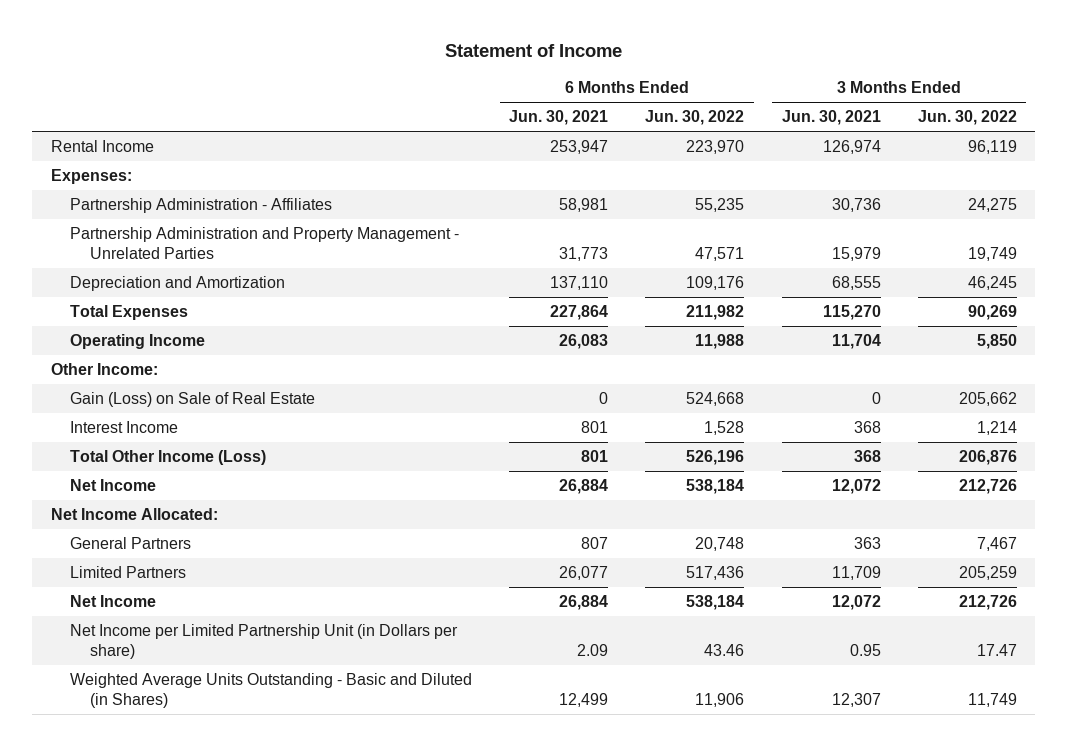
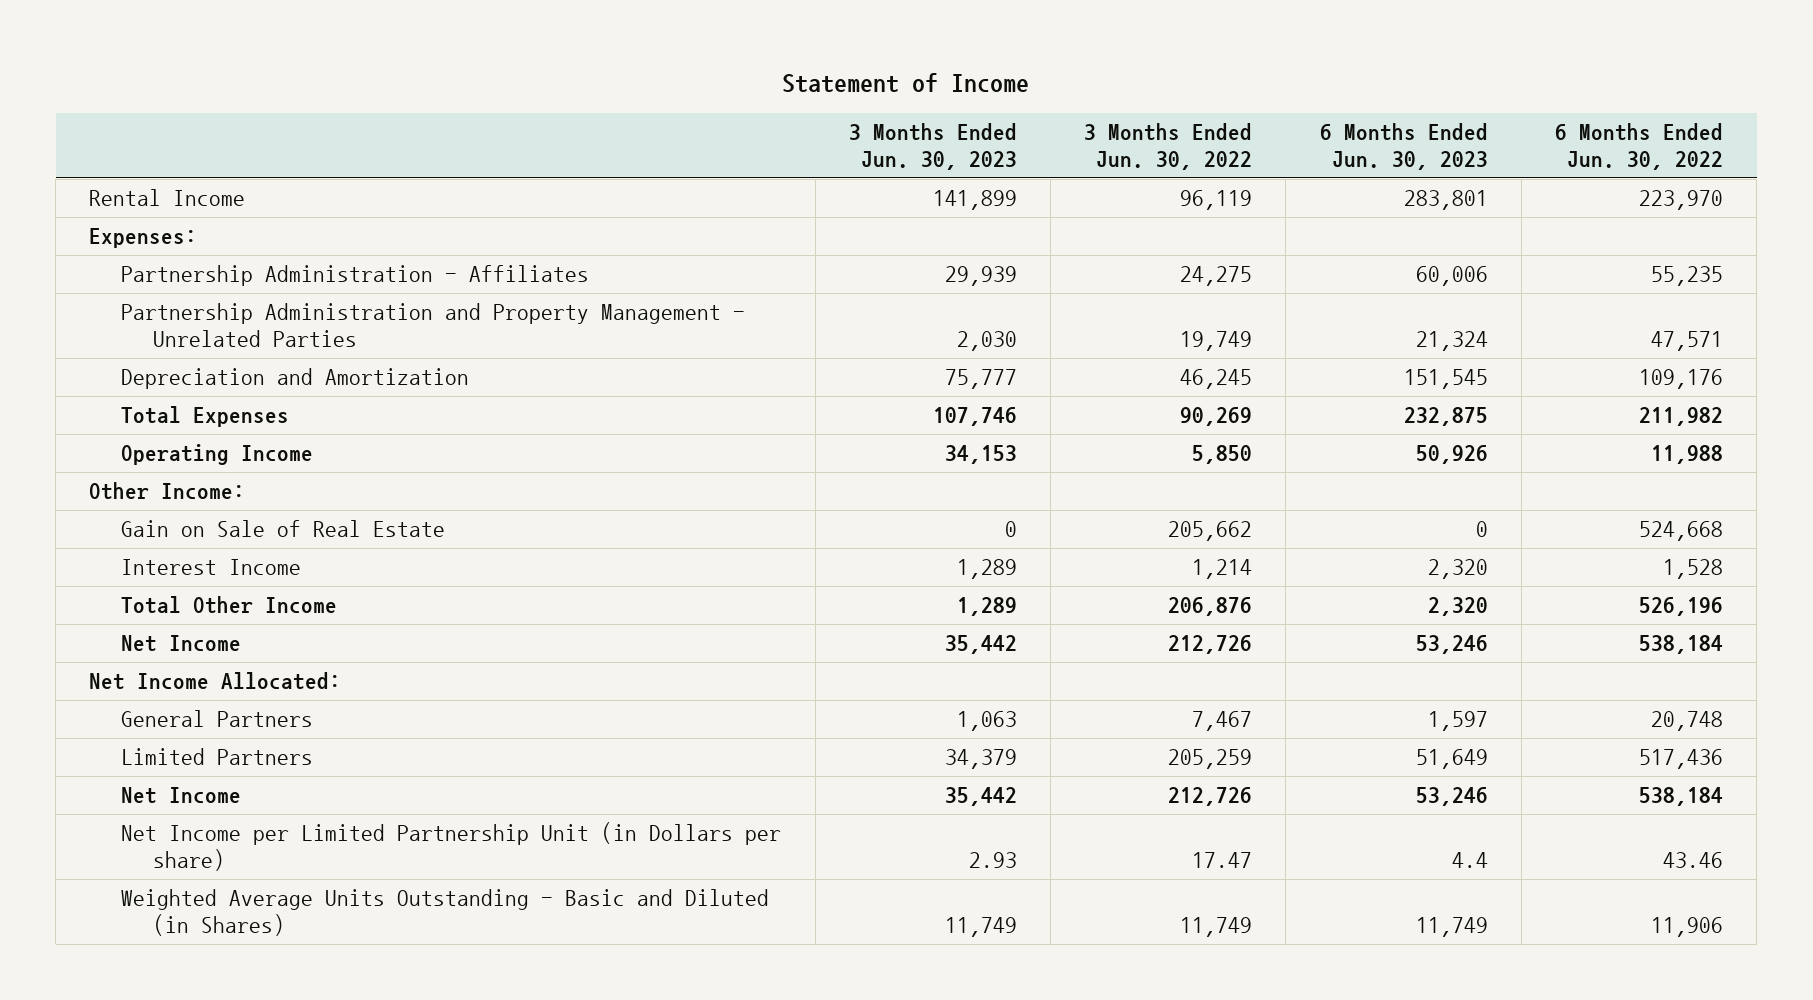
- | 6 Months Ended Jun. 30, 2021 | 6 Months Ended Jun. 30, 2022 | 3 Months Ended Jun. 30, 2021 | 3 Months Ended Jun. 30, 2022
+ | 3 Months Ended Jun. 30, 2023 | 3 Months Ended Jun. 30, 2022 | 6 Months Ended Jun. 30, 2023 | 6 Months Ended Jun. 30, 2022
- Gain (Loss) on Sale of Real Estate | 0 | 524,668 | 0 | 205,662
+ Gain on Sale of Real Estate | 0 | 205,662 | 0 | 524,668
- Total Other Income (Loss) | 801 | 526,196 | 368 | 206,876
+ Total Other Income | 1,289 | 206,876 | 2,320 | 526,196

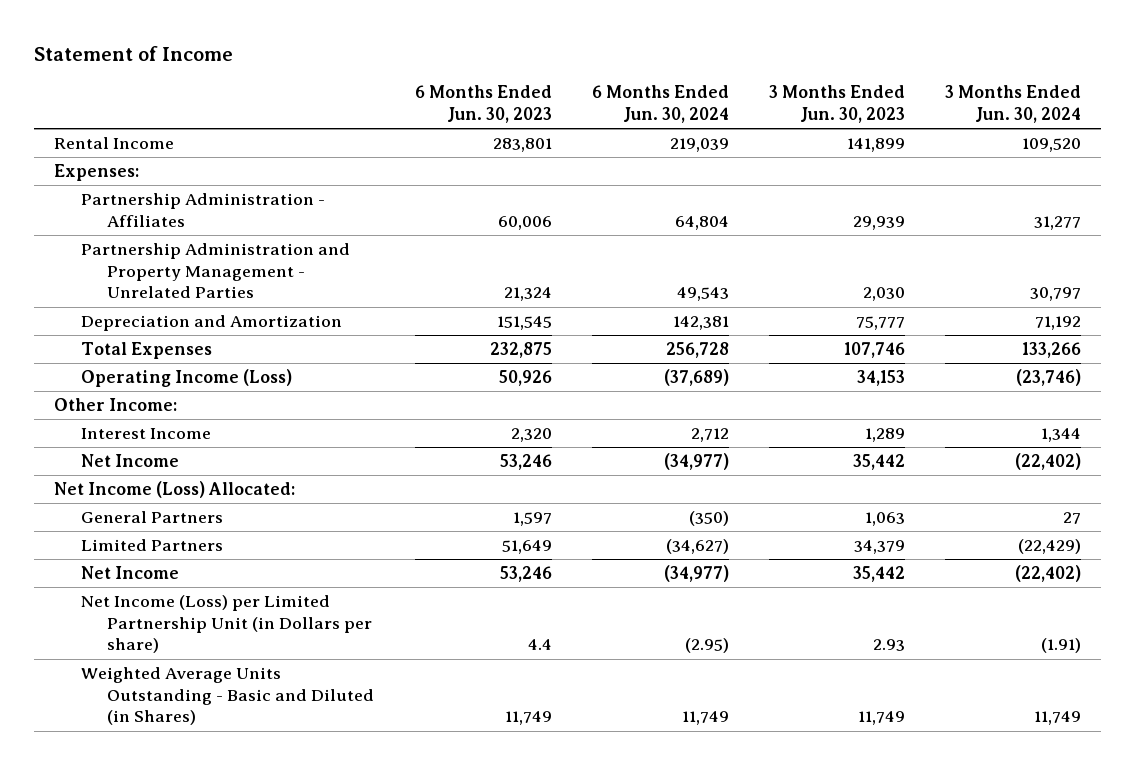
- | 3 Months Ended Jun. 30, 2023 | 3 Months Ended Jun. 30, 2022 | 6 Months Ended Jun. 30, 2023 | 6 Months Ended Jun. 30, 2022
+ | 6 Months Ended Jun. 30, 2023 | 6 Months Ended Jun. 30, 2024 | 3 Months Ended Jun. 30, 2023 | 3 Months Ended Jun. 30, 2024
- Operating Income | 34,153 | 5,850 | 50,926 | 11,988
+ Operating Income (Loss) | 50,926 | (37,689) | 34,153 | (23,746)
- Gain on Sale of Real Estate | 0 | 205,662 | 0 | 524,668
- Total Other Income | 1,289 | 206,876 | 2,320 | 526,196
- Net Income Allocated:
+ Net Income (Loss) Allocated:
- Net Income per Limited Partnership Unit (in Dollars per share) | 2.93 | 17.47 | 4.4 | 43.46
+ Net Income (Loss) per Limited Partnership Unit (in Dollars per share) | 4.4 | (2.95) | 2.93 | (1.91)

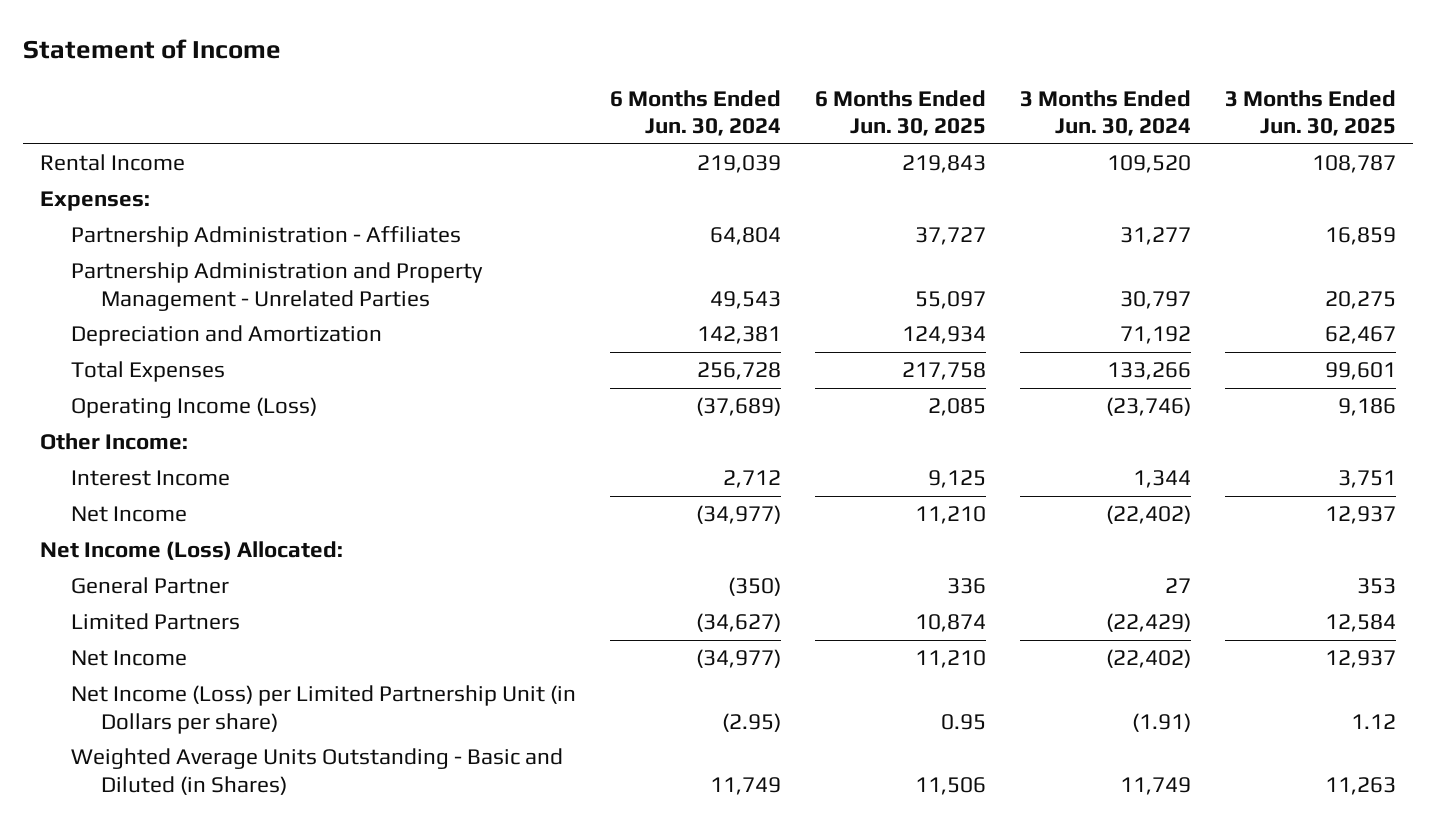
- | 6 Months Ended Jun. 30, 2023 | 6 Months Ended Jun. 30, 2024 | 3 Months Ended Jun. 30, 2023 | 3 Months Ended Jun. 30, 2024
+ | 6 Months Ended Jun. 30, 2024 | 6 Months Ended Jun. 30, 2025 | 3 Months Ended Jun. 30, 2024 | 3 Months Ended Jun. 30, 2025
- General Partners | 1,597 | (350) | 1,063 | 27
+ General Partner | (350) | 336 | 27 | 353

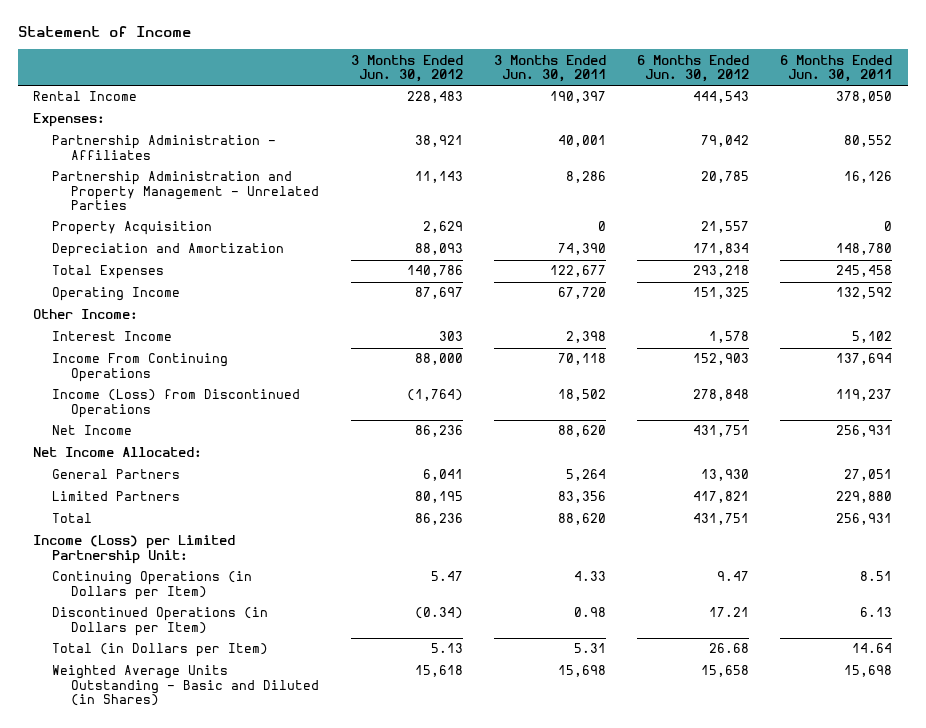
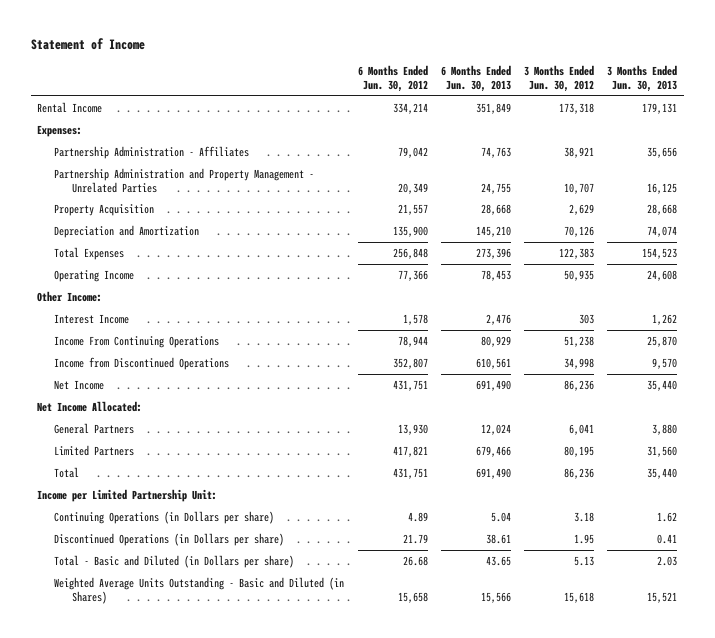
- | 3 Months Ended Jun. 30, 2012 | 3 Months Ended Jun. 30, 2011 | 6 Months Ended Jun. 30, 2012 | 6 Months Ended Jun. 30, 2011
+ | 6 Months Ended Jun. 30, 2012 | 6 Months Ended Jun. 30, 2013 | 3 Months Ended Jun. 30, 2012 | 3 Months Ended Jun. 30, 2013
- Rental Income | 228,483 | 190,397 | 444,543 | 378,050
+ Rental Income | 334,214 | 351,849 | 173,318 | 179,131
- Partnership Administration and Property Management - Unrelated Parties | 11,143 | 8,286 | 20,785 | 16,126
+ Partnership Administration and Property Management - Unrelated Parties | 20,349 | 24,755 | 10,707 | 16,125
- Depreciation and Amortization | 88,093 | 74,390 | 171,834 | 148,780
- Total Expenses | 140,786 | 122,677 | 293,218 | 245,458
- Operating Income | 87,697 | 67,720 | 151,325 | 132,592
+ Depreciation and Amortization | 135,900 | 145,210 | 70,126 | 74,074
+ Total Expenses | 256,848 | 273,396 | 122,383 | 154,523
+ Operating Income | 77,366 | 78,453 | 50,935 | 24,608
- Income From Continuing Operations | 88,000 | 70,118 | 152,903 | 137,694
- Income (Loss) from Discontinued Operations | (1,764) | 18,502 | 278,848 | 119,237
+ Income From Continuing Operations | 78,944 | 80,929 | 51,238 | 25,870
+ Income from Discontinued Operations | 352,807 | 610,561 | 34,998 | 9,570
- Income (Loss) per Limited Partnership Unit:
- Continuing Operations (in Dollars per Item) | 5.47 | 4.33 | 9.47 | 8.51
- Discontinued Operations (in Dollars per Item) | (0.34) | 0.98 | 17.21 | 6.13
- Total (in Dollars per Item) | 5.13 | 5.31 | 26.68 | 14.64
+ Income per Limited Partnership Unit:
+ Continuing Operations (in Dollars per share) | 4.89 | 5.04 | 3.18 | 1.62
+ Discontinued Operations (in Dollars per share) | 21.79 | 38.61 | 1.95 | 0.41
+ Total - Basic and Diluted (in Dollars per share) | 26.68 | 43.65 | 5.13 | 2.03

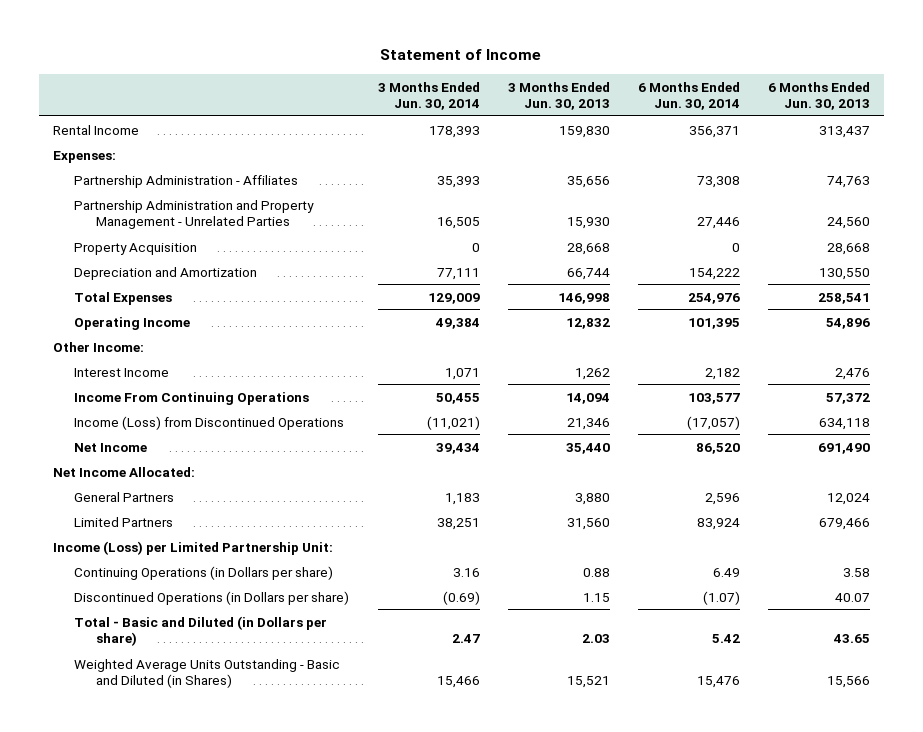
- | 6 Months Ended Jun. 30, 2012 | 6 Months Ended Jun. 30, 2013 | 3 Months Ended Jun. 30, 2012 | 3 Months Ended Jun. 30, 2013
+ | 3 Months Ended Jun. 30, 2014 | 3 Months Ended Jun. 30, 2013 | 6 Months Ended Jun. 30, 2014 | 6 Months Ended Jun. 30, 2013
- Rental Income | 334,214 | 351,849 | 173,318 | 179,131
+ Rental Income | 178,393 | 159,830 | 356,371 | 313,437
- Partnership Administration and Property Management - Unrelated Parties | 20,349 | 24,755 | 10,707 | 16,125
+ Partnership Administration and Property Management - Unrelated Parties | 16,505 | 15,930 | 27,446 | 24,560
- Depreciation and Amortization | 135,900 | 145,210 | 70,126 | 74,074
- Total Expenses | 256,848 | 273,396 | 122,383 | 154,523
- Operating Income | 77,366 | 78,453 | 50,935 | 24,608
+ Depreciation and Amortization | 77,111 | 66,744 | 154,222 | 130,550
+ Total Expenses | 129,009 | 146,998 | 254,976 | 258,541
+ Operating Income | 49,384 | 12,832 | 101,395 | 54,896
- Income From Continuing Operations | 78,944 | 80,929 | 51,238 | 25,870
- Income from Discontinued Operations | 352,807 | 610,561 | 34,998 | 9,570
+ Income From Continuing Operations | 50,455 | 14,094 | 103,577 | 57,372
+ Income (Loss) from Discontinued Operations | (11,021) | 21,346 | (17,057) | 634,118
- Total | 431,751 | 691,490 | 86,236 | 35,440
- Income per Limited Partnership Unit:
- Continuing Operations (in Dollars per share) | 4.89 | 5.04 | 3.18 | 1.62
- Discontinued Operations (in Dollars per share) | 21.79 | 38.61 | 1.95 | 0.41
+ Income (Loss) per Limited Partnership Unit:
+ Continuing Operations (in Dollars per share) | 3.16 | 0.88 | 6.49 | 3.58
+ Discontinued Operations (in Dollars per share) | (0.69) | 1.15 | (1.07) | 40.07

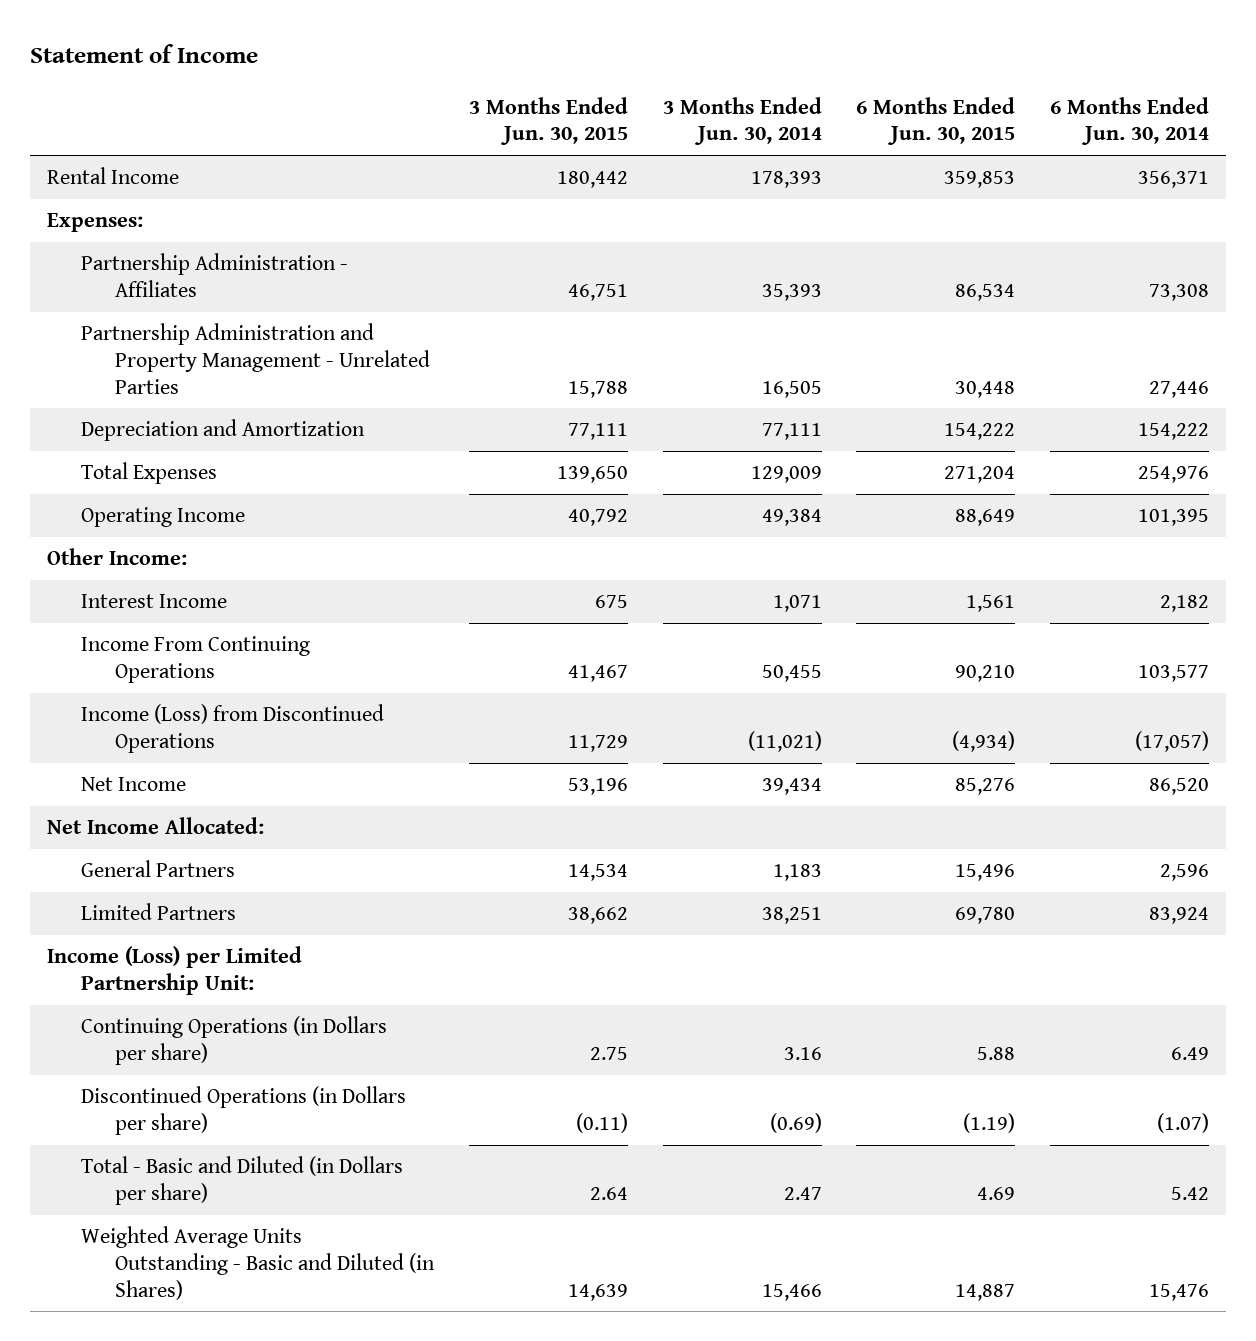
- | 3 Months Ended Jun. 30, 2014 | 3 Months Ended Jun. 30, 2013 | 6 Months Ended Jun. 30, 2014 | 6 Months Ended Jun. 30, 2013
+ | 3 Months Ended Jun. 30, 2015 | 3 Months Ended Jun. 30, 2014 | 6 Months Ended Jun. 30, 2015 | 6 Months Ended Jun. 30, 2014
- Property Acquisition | 0 | 28,668 | 0 | 28,668

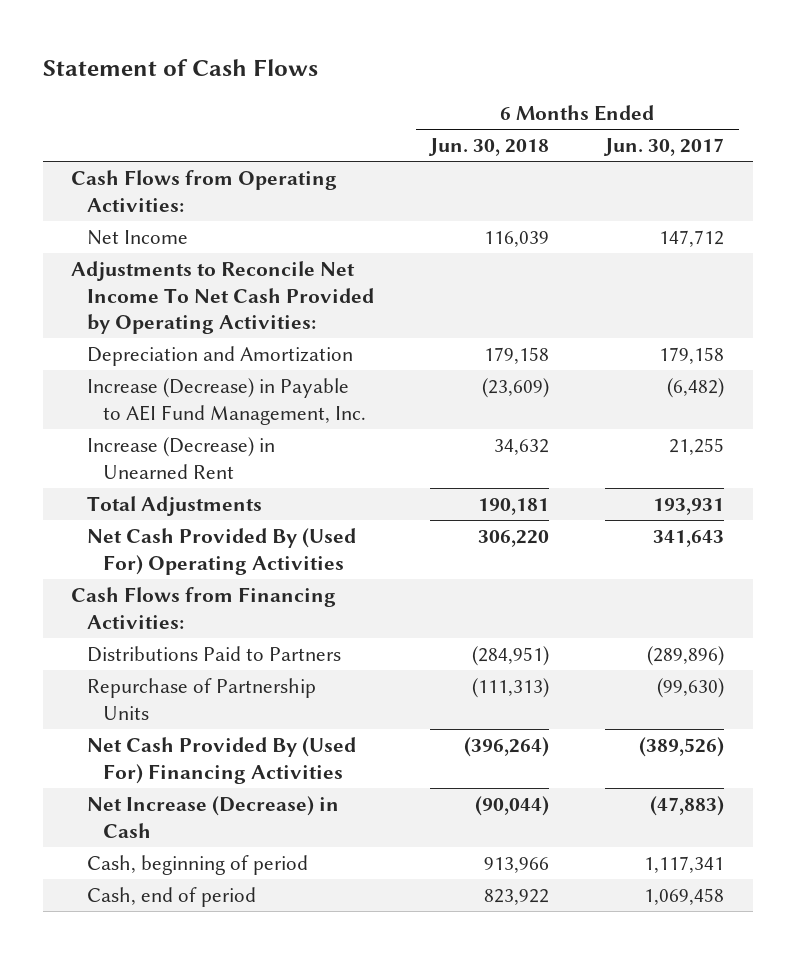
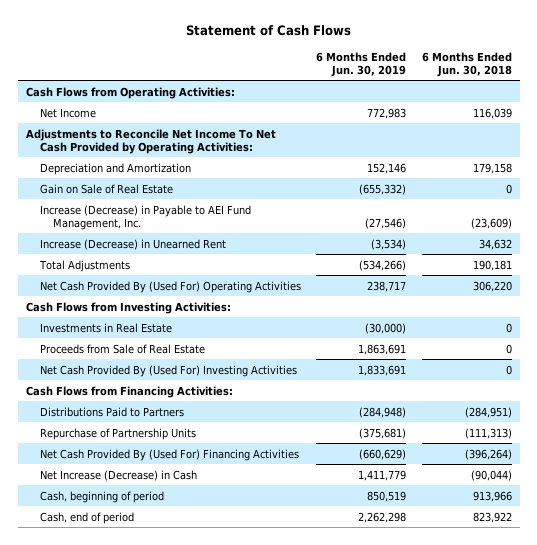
- | 6 Months Ended Jun. 30, 2018 | 6 Months Ended Jun. 30, 2017
+ | 6 Months Ended Jun. 30, 2019 | 6 Months Ended Jun. 30, 2018
+ Gain on Sale of Real Estate | (655,332) | 0
+ Cash Flows from Investing Activities:
+ Investments in Real Estate | (30,000) | 0
+ Proceeds from Sale of Real Estate | 1,863,691 | 0
+ Net Cash Provided By (Used For) Investing Activities | 1,833,691 | 0

